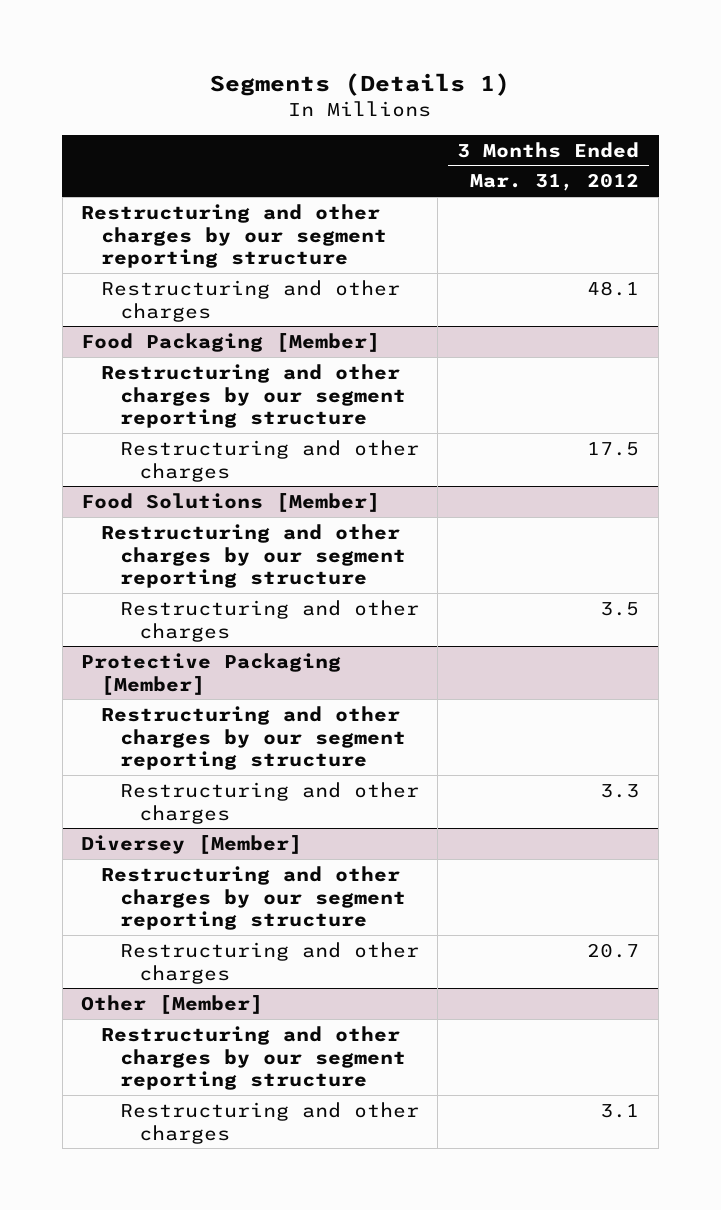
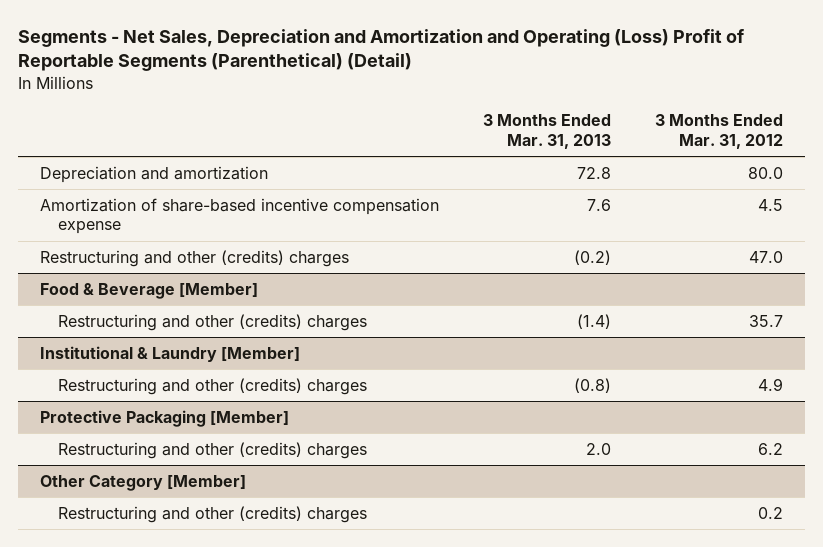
- Segments (Details 1)
+ Segments - Net Sales, Depreciation and Amortization and Operating (Loss) Profit of Reportable Segments (Parenthetical) (Detail)
- | 3 Months Ended Mar. 31, 2012
+ | 3 Months Ended Mar. 31, 2013 | 3 Months Ended Mar. 31, 2012
- Restructuring and other charges by our segment reporting structure
- Restructuring and other charges | 48.1
- Food Packaging [Member]
- Restructuring and other charges by our segment reporting structure
- Restructuring and other charges | 17.5
- Food Solutions [Member]
- Restructuring and other charges by our segment reporting structure
- Restructuring and other charges | 3.5
+ Depreciation and amortization | 72.8 | 80.0
+ Amortization of share-based incentive compensation expense | 7.6 | 4.5
+ Restructuring and other (credits) charges | (0.2) | 47.0
+ Food & Beverage [Member]
+ Restructuring and other (credits) charges | (1.4) | 35.7
+ Institutional & Laundry [Member]
+ Restructuring and other (credits) charges | (0.8) | 4.9
@ Protective Packaging [Member]
- Restructuring and other charges by our segment reporting structure
- Restructuring and other charges | 3.3
- Diversey [Member]
- Restructuring and other charges by our segment reporting structure
- Restructuring and other charges | 20.7
- Other [Member]
- Restructuring and other charges by our segment reporting structure
- Restructuring and other charges | 3.1
@ Protective Packaging [Member]
+ Restructuring and other (credits) charges | 2.0 | 6.2
+ Other Category [Member]
+ Restructuring and other (credits) charges | | 0.2

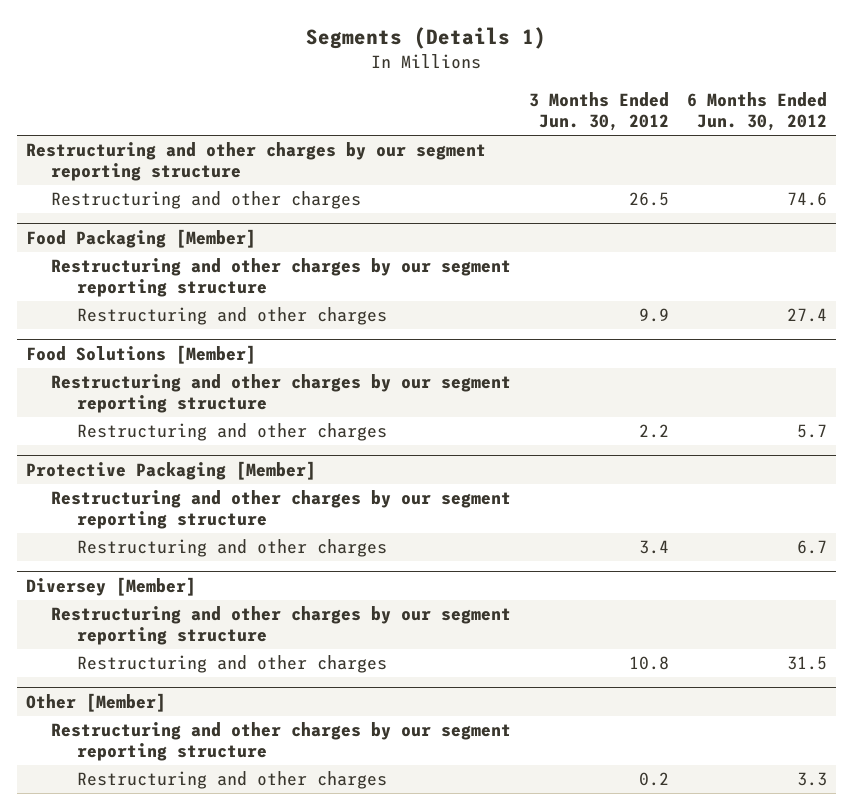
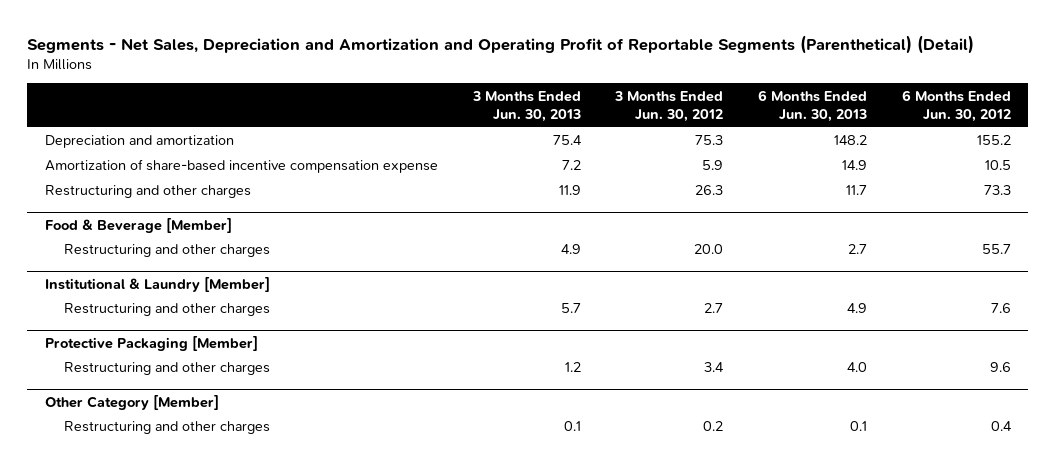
- Segments (Details 1)
+ Segments - Net Sales, Depreciation and Amortization and Operating Profit of Reportable Segments (Parenthetical) (Detail)
- | 3 Months Ended Jun. 30, 2012 | 6 Months Ended Jun. 30, 2012
+ | 3 Months Ended Jun. 30, 2013 | 3 Months Ended Jun. 30, 2012 | 6 Months Ended Jun. 30, 2013 | 6 Months Ended Jun. 30, 2012
- Restructuring and other charges by our segment reporting structure
- Restructuring and other charges | 26.5 | 74.6
- Food Packaging [Member]
- Restructuring and other charges by our segment reporting structure
- Restructuring and other charges | 9.9 | 27.4
- Food Solutions [Member]
- Restructuring and other charges by our segment reporting structure
- Restructuring and other charges | 2.2 | 5.7
+ Depreciation and amortization | 75.4 | 75.3 | 148.2 | 155.2
+ Amortization of share-based incentive compensation expense | 7.2 | 5.9 | 14.9 | 10.5
+ Restructuring and other charges | 11.9 | 26.3 | 11.7 | 73.3
+ Food & Beverage [Member]
+ Restructuring and other charges | 4.9 | 20.0 | 2.7 | 55.7
+ Institutional & Laundry [Member]
+ Restructuring and other charges | 5.7 | 2.7 | 4.9 | 7.6
@ Protective Packaging [Member]
- Restructuring and other charges by our segment reporting structure
- Restructuring and other charges | 3.4 | 6.7
- Diversey [Member]
- Restructuring and other charges by our segment reporting structure
- Restructuring and other charges | 10.8 | 31.5
- Other [Member]
- Restructuring and other charges by our segment reporting structure
- Restructuring and other charges | 0.2 | 3.3
@ Protective Packaging [Member]
+ Restructuring and other charges | 1.2 | 3.4 | 4.0 | 9.6
+ Other Category [Member]
+ Restructuring and other charges | 0.1 | 0.2 | 0.1 | 0.4

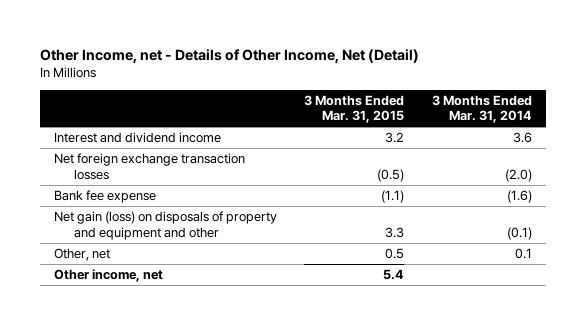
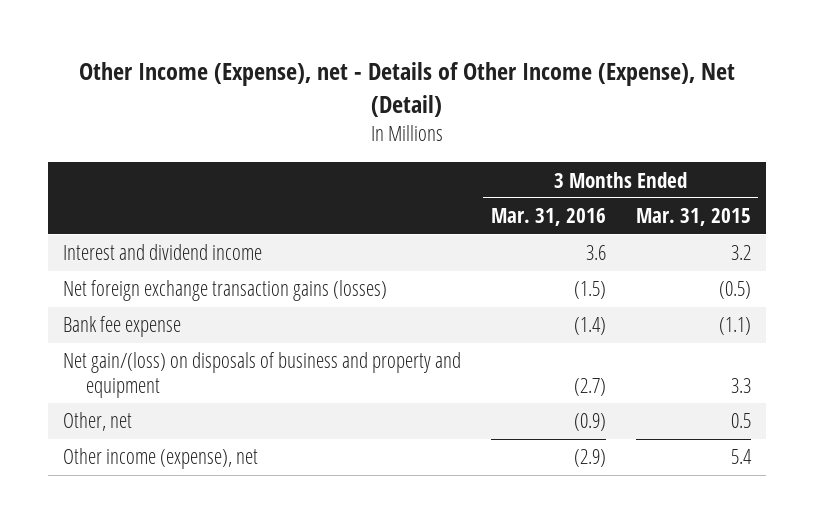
- Other Income, net - Details of Other Income, Net (Detail)
+ Other Income (Expense), net - Details of Other Income (Expense), Net (Detail)
- | 3 Months Ended Mar. 31, 2015 | 3 Months Ended Mar. 31, 2014
+ | 3 Months Ended Mar. 31, 2016 | 3 Months Ended Mar. 31, 2015
- Net foreign exchange transaction losses | (0.5) | (2.0)
+ Net foreign exchange transaction gains (losses) | (1.5) | (0.5)
- Net gain (loss) on disposals of property and equipment and other | 3.3 | (0.1)
+ Net gain/(loss) on disposals of business and property and equipment | (2.7) | 3.3
- Other income, net | 5.4 |
+ Other income (expense), net | (2.9) | 5.4

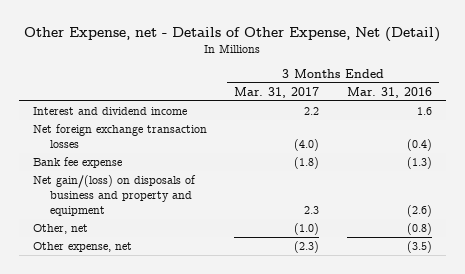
- Other Income (Expense), net - Details of Other Income (Expense), Net (Detail)
+ Other Expense, net - Details of Other Expense, Net (Detail)
- | 3 Months Ended Mar. 31, 2016 | 3 Months Ended Mar. 31, 2015
+ | 3 Months Ended Mar. 31, 2017 | 3 Months Ended Mar. 31, 2016
- Interest and dividend income | 3.6 | 3.2
- Net foreign exchange transaction gains (losses) | (1.5) | (0.5)
- Bank fee expense | (1.4) | (1.1)
- Net gain/(loss) on disposals of business and property and equipment | (2.7) | 3.3
- Other, net | (0.9) | 0.5
- Other income (expense), net | (2.9) | 5.4
+ Interest and dividend income | 2.2 | 1.6
+ Net foreign exchange transaction losses | (4.0) | (0.4)
+ Bank fee expense | (1.8) | (1.3)
+ Net gain/(loss) on disposals of business and property and equipment | 2.3 | (2.6)
+ Other, net | (1.0) | (0.8)
+ Other expense, net | (2.3) | (3.5)

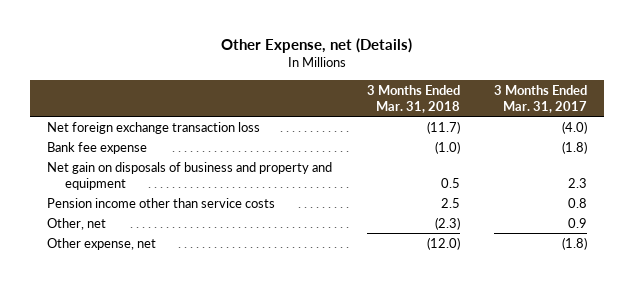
- Other Expense, net - Details of Other Expense, Net (Detail)
+ Other Expense, net (Details)
- | 3 Months Ended Mar. 31, 2017 | 3 Months Ended Mar. 31, 2016
+ | 3 Months Ended Mar. 31, 2018 | 3 Months Ended Mar. 31, 2017
- Interest and dividend income | 2.2 | 1.6
- Net foreign exchange transaction losses | (4.0) | (0.4)
+ Net foreign exchange transaction loss | (11.7) | (4.0)
- Net gain/(loss) on disposals of business and property and equipment | 2.3 | (2.6)
- Other, net | (1.0) | (0.8)
- Other expense, net | (2.3) | (3.5)
+ Net gain on disposals of business and property and equipment | 0.5 | 2.3
+ Pension income other than service costs | 2.5 | 0.8
+ Other, net | (2.3) | 0.9
+ Other expense, net | (12.0) | (1.8)

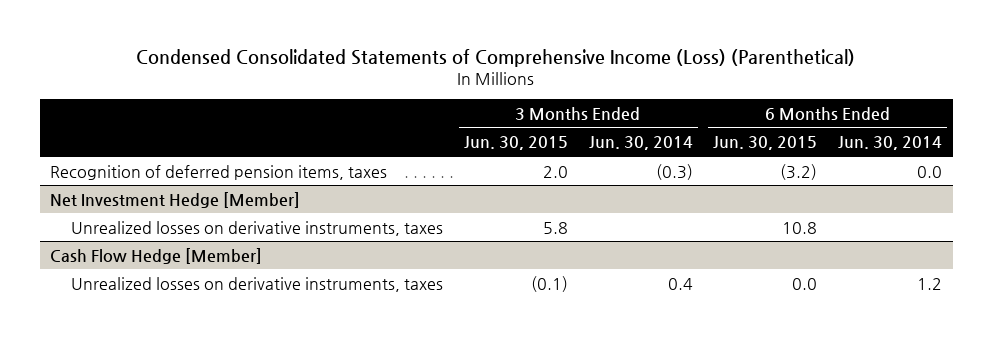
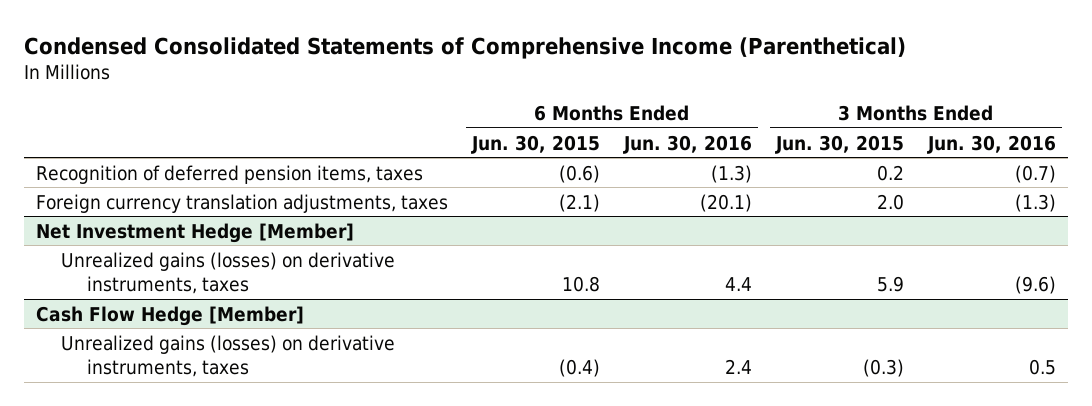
- Condensed Consolidated Statements of Comprehensive Income (Loss) (Parenthetical)
+ Condensed Consolidated Statements of Comprehensive Income (Parenthetical)
- | 3 Months Ended Jun. 30, 2015 | 3 Months Ended Jun. 30, 2014 | 6 Months Ended Jun. 30, 2015 | 6 Months Ended Jun. 30, 2014
+ | 6 Months Ended Jun. 30, 2015 | 6 Months Ended Jun. 30, 2016 | 3 Months Ended Jun. 30, 2015 | 3 Months Ended Jun. 30, 2016
- Recognition of deferred pension items, taxes | 2.0 | (0.3) | (3.2) | 0.0
+ Recognition of deferred pension items, taxes | (0.6) | (1.3) | 0.2 | (0.7)
+ Foreign currency translation adjustments, taxes | (2.1) | (20.1) | 2.0 | (1.3)
@ Net Investment Hedge [Member]
- Unrealized losses on derivative instruments, taxes | 5.8 | | 10.8 |
+ Unrealized gains (losses) on derivative instruments, taxes | 10.8 | 4.4 | 5.9 | (9.6)
@ Cash Flow Hedge [Member]
- Unrealized losses on derivative instruments, taxes | (0.1) | 0.4 | 0.0 | 1.2
+ Unrealized gains (losses) on derivative instruments, taxes | (0.4) | 2.4 | (0.3) | 0.5

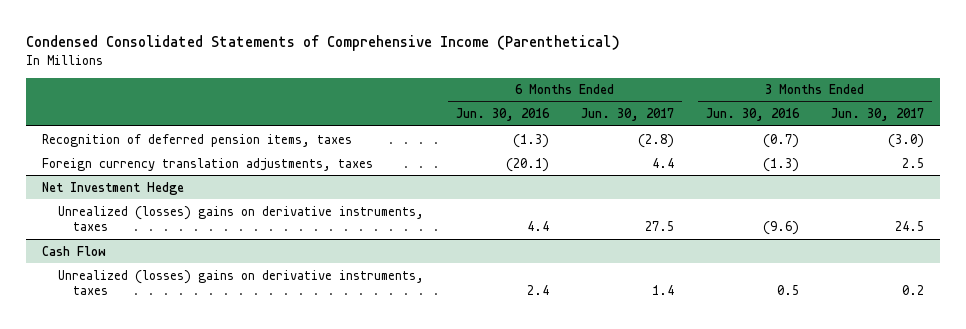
- | 6 Months Ended Jun. 30, 2015 | 6 Months Ended Jun. 30, 2016 | 3 Months Ended Jun. 30, 2015 | 3 Months Ended Jun. 30, 2016
+ | 6 Months Ended Jun. 30, 2016 | 6 Months Ended Jun. 30, 2017 | 3 Months Ended Jun. 30, 2016 | 3 Months Ended Jun. 30, 2017
- Net Investment Hedge [Member]
- Unrealized gains (losses) on derivative instruments, taxes | 10.8 | 4.4 | 5.9 | (9.6)
- Cash Flow Hedge [Member]
- Unrealized gains (losses) on derivative instruments, taxes | (0.4) | 2.4 | (0.3) | 0.5
+ Net Investment Hedge
+ Unrealized (losses) gains on derivative instruments, taxes | 4.4 | 27.5 | (9.6) | 24.5
+ Cash Flow
+ Unrealized (losses) gains on derivative instruments, taxes | 2.4 | 1.4 | 0.5 | 0.2

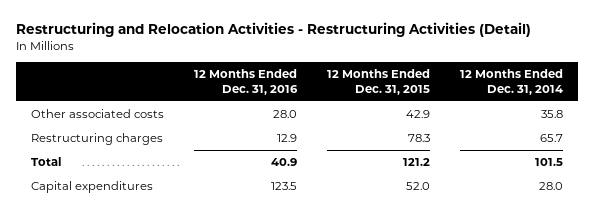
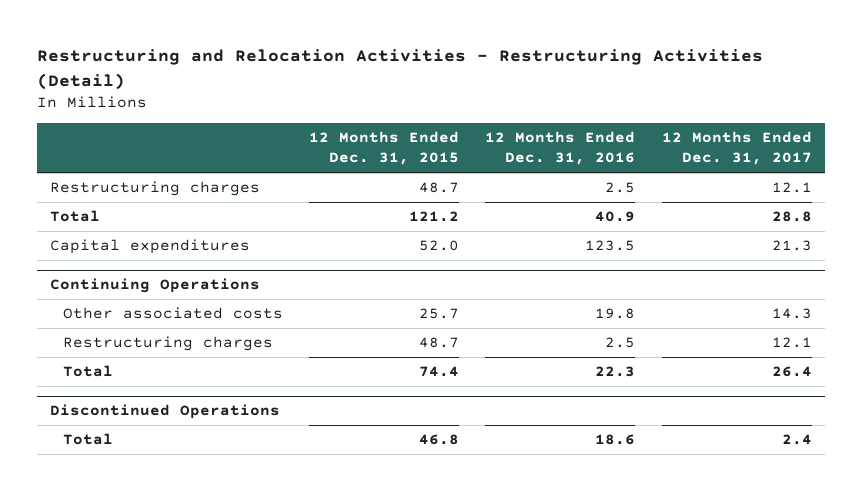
- | 12 Months Ended Dec. 31, 2016 | 12 Months Ended Dec. 31, 2015 | 12 Months Ended Dec. 31, 2014
+ | 12 Months Ended Dec. 31, 2015 | 12 Months Ended Dec. 31, 2016 | 12 Months Ended Dec. 31, 2017
- Other associated costs | 28.0 | 42.9 | 35.8
- Restructuring charges | 12.9 | 78.3 | 65.7
+ Restructuring charges | 48.7 | 2.5 | 12.1
+ Continuing Operations
+ Other associated costs | 25.7 | 19.8 | 14.3
+ Restructuring charges | 48.7 | 2.5 | 12.1
+ Total | 74.4 | 22.3 | 26.4
+ Discontinued Operations
+ Total | 46.8 | 18.6 | 2.4

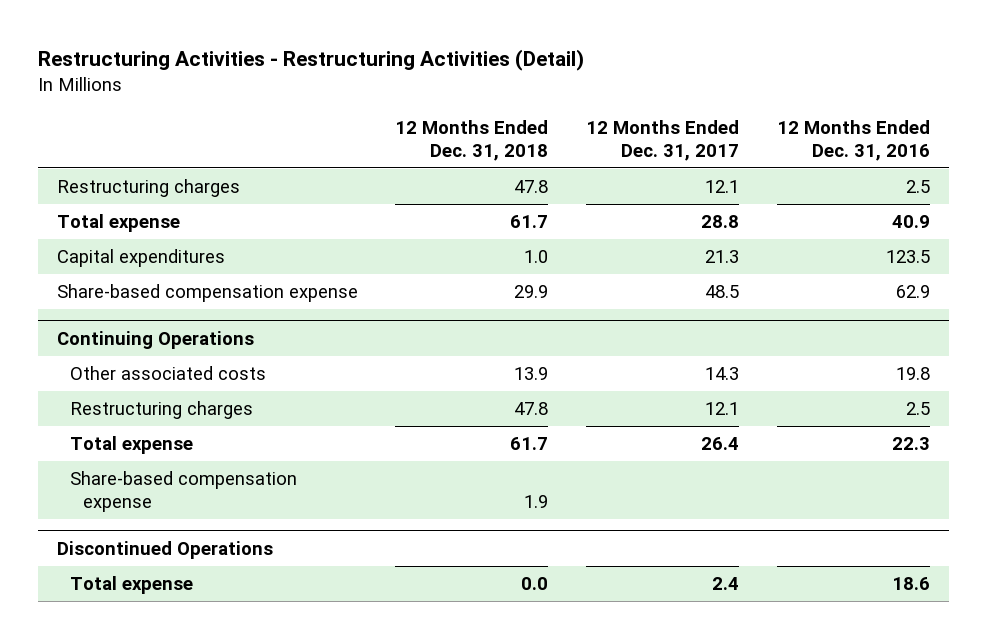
- Restructuring and Relocation Activities - Restructuring Activities (Detail)
+ Restructuring Activities - Restructuring Activities (Detail)
- | 12 Months Ended Dec. 31, 2015 | 12 Months Ended Dec. 31, 2016 | 12 Months Ended Dec. 31, 2017
+ | 12 Months Ended Dec. 31, 2018 | 12 Months Ended Dec. 31, 2017 | 12 Months Ended Dec. 31, 2016
- Total | 121.2 | 40.9 | 28.8
+ Total expense | 61.7 | 28.8 | 40.9
+ Share-based compensation expense | 29.9 | 48.5 | 62.9
@ Continuing Operations
- Total | 74.4 | 22.3 | 26.4
+ Total expense | 61.7 | 26.4 | 22.3
+ Share-based compensation expense | 1.9 | |
@ Discontinued Operations
- Total | 46.8 | 18.6 | 2.4
+ Total expense | 0.0 | 2.4 | 18.6

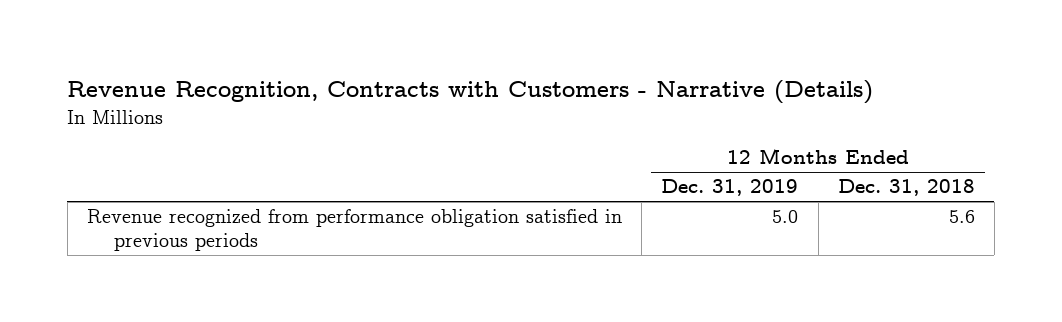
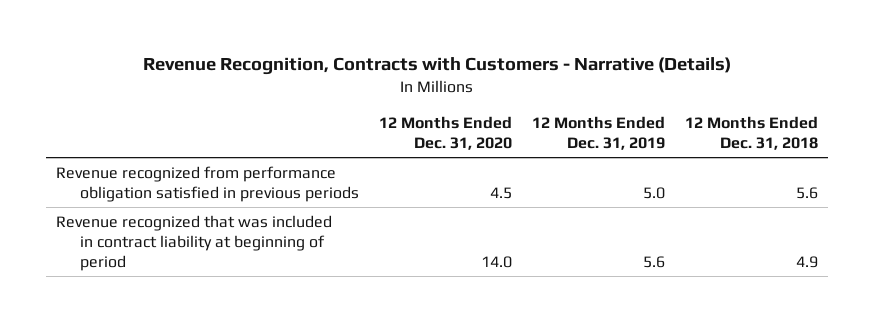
- | 12 Months Ended Dec. 31, 2019 | 12 Months Ended Dec. 31, 2018
+ | 12 Months Ended Dec. 31, 2020 | 12 Months Ended Dec. 31, 2019 | 12 Months Ended Dec. 31, 2018
+ Revenue recognized that was included in contract liability at beginning of period | 14.0 | 5.6 | 4.9

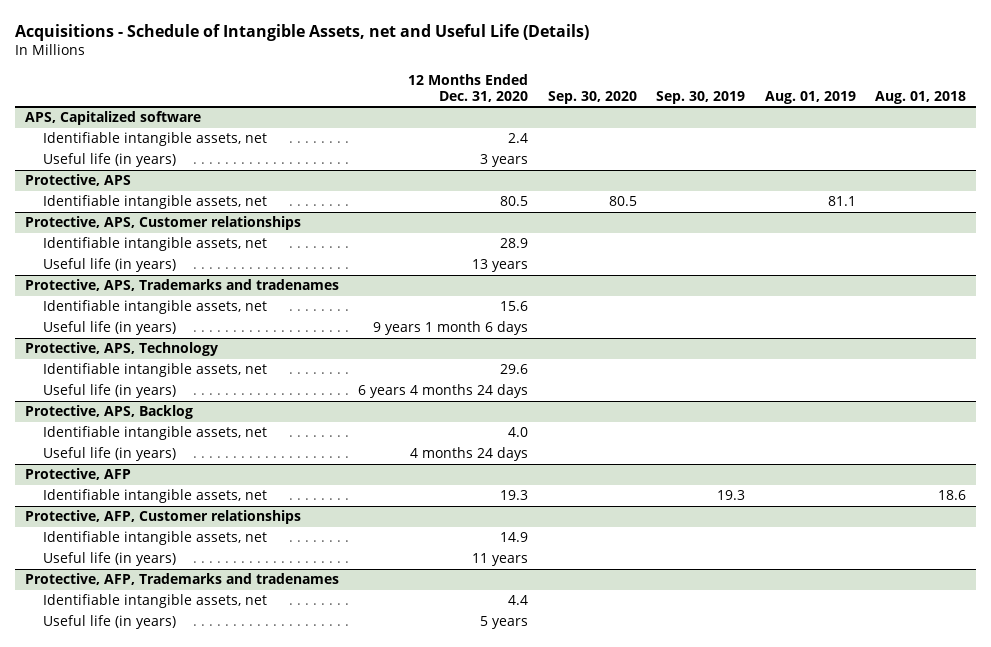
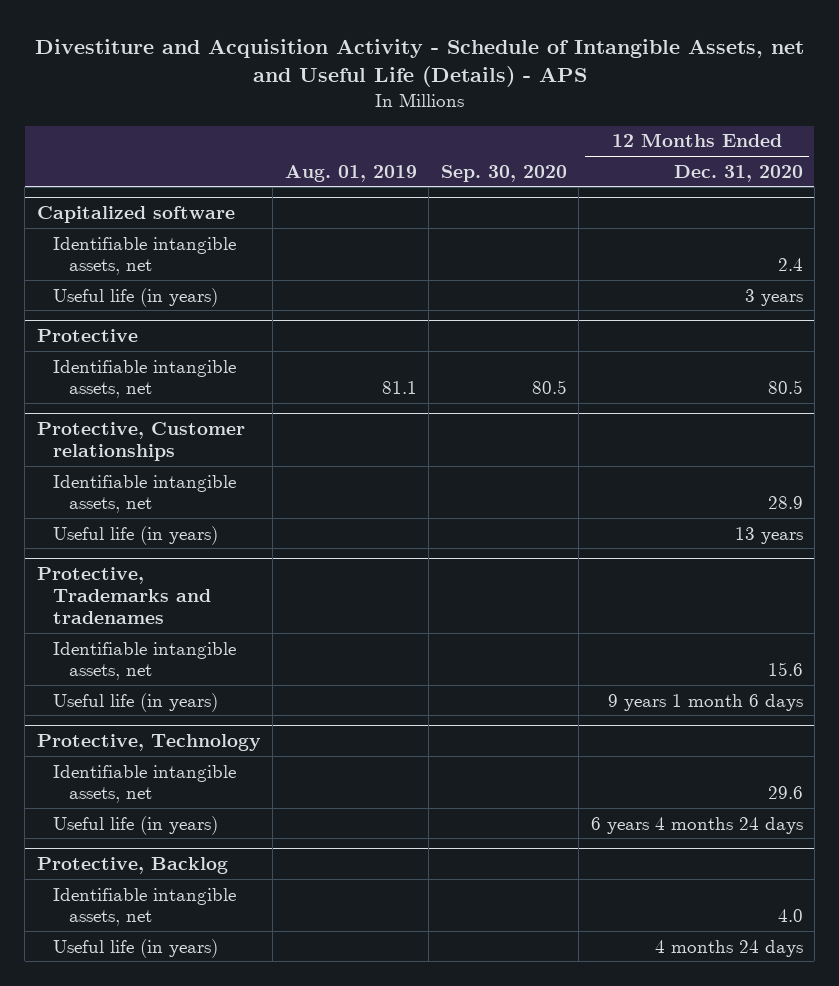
- Acquisitions - Schedule of Intangible Assets, net and Useful Life (Details)
+ Divestiture and Acquisition Activity - Schedule of Intangible Assets, net and Useful Life (Details) - APS
- | 12 Months Ended Dec. 31, 2020 | Sep. 30, 2020 | Sep. 30, 2019 | Aug. 01, 2019 | Aug. 01, 2018
+ | Aug. 01, 2019 | Sep. 30, 2020 | 12 Months Ended Dec. 31, 2020
- APS, Capitalized software
+ Capitalized software
- Protective, APS
+ Protective
- Protective, APS, Customer relationships
+ Protective, Customer relationships
- Protective, APS, Trademarks and tradenames
+ Protective, Trademarks and tradenames
- Protective, APS, Technology
+ Protective, Technology
- Protective, APS, Backlog
+ Protective, Backlog
- Protective, AFP
- Identifiable intangible assets, net | 19.3 | | 19.3 | | 18.6
- Protective, AFP, Customer relationships
- Identifiable intangible assets, net | 14.9 | | | |
- Useful life (in years) | 11 years | | | |
- Protective, AFP, Trademarks and tradenames
- Identifiable intangible assets, net | 4.4 | | | |
- Useful life (in years) | 5 years | | | |

